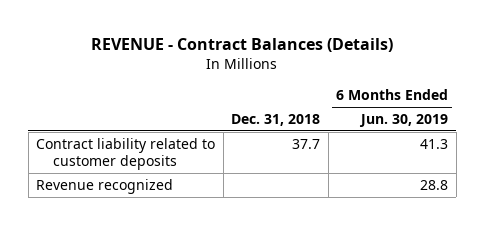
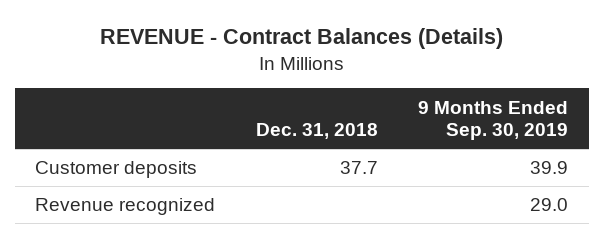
- | Dec. 31, 2018 | 6 Months Ended Jun. 30, 2019
+ | Dec. 31, 2018 | 9 Months Ended Sep. 30, 2019
- Contract liability related to customer deposits | 37.7 | 41.3
+ Customer deposits | 37.7 | 39.9

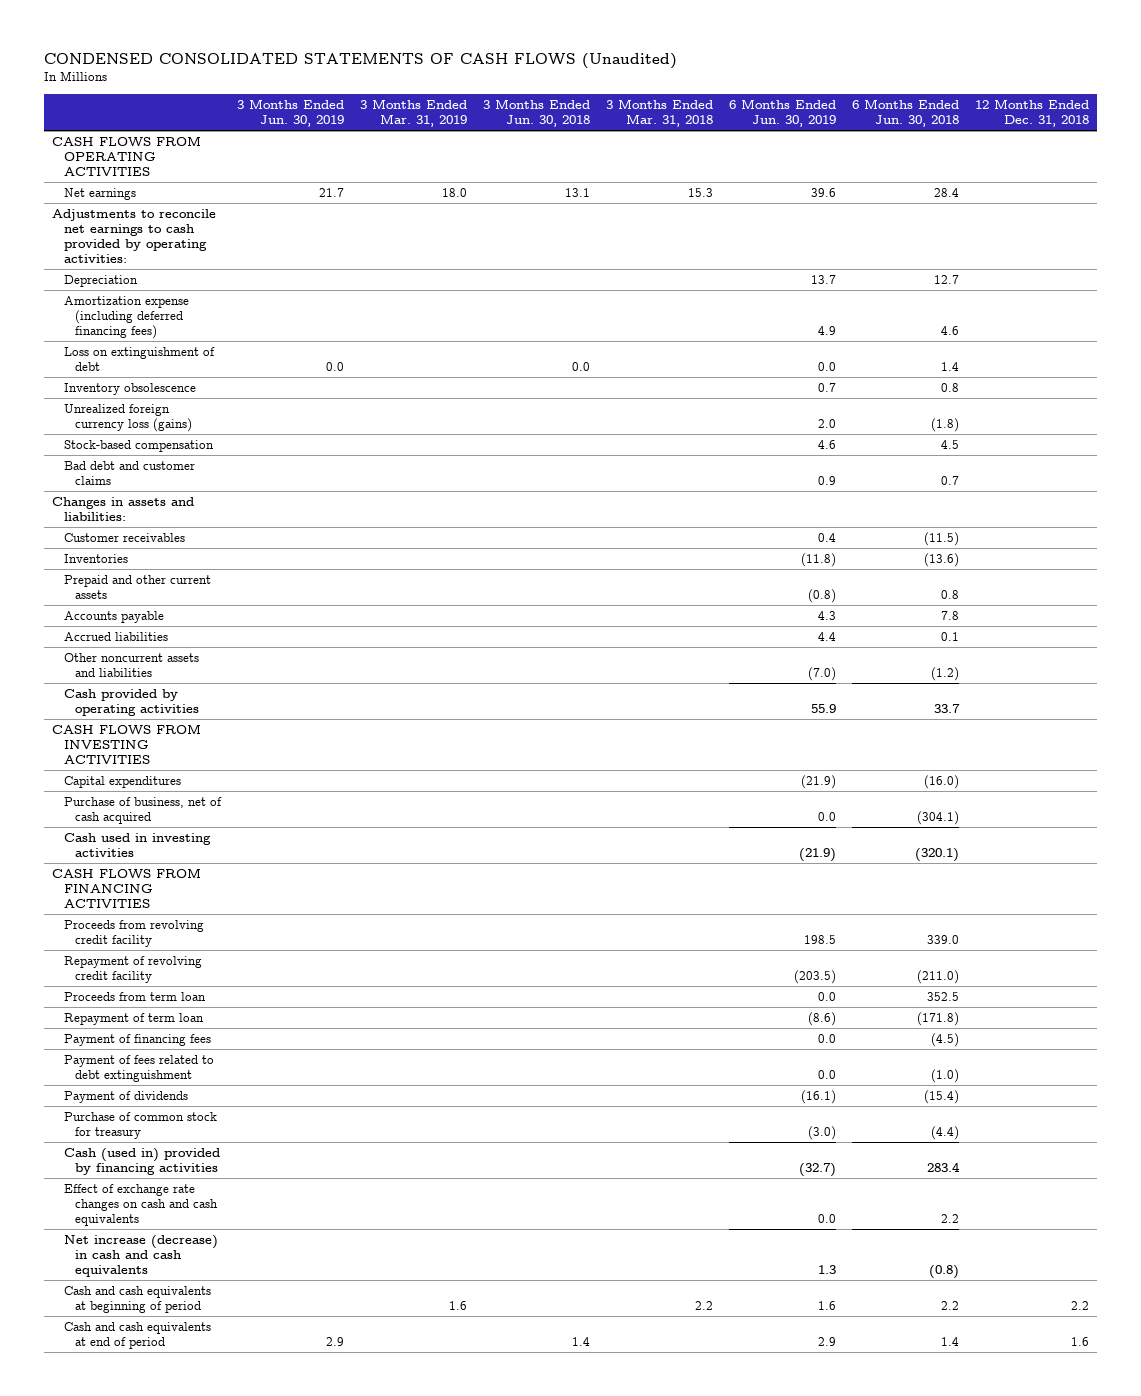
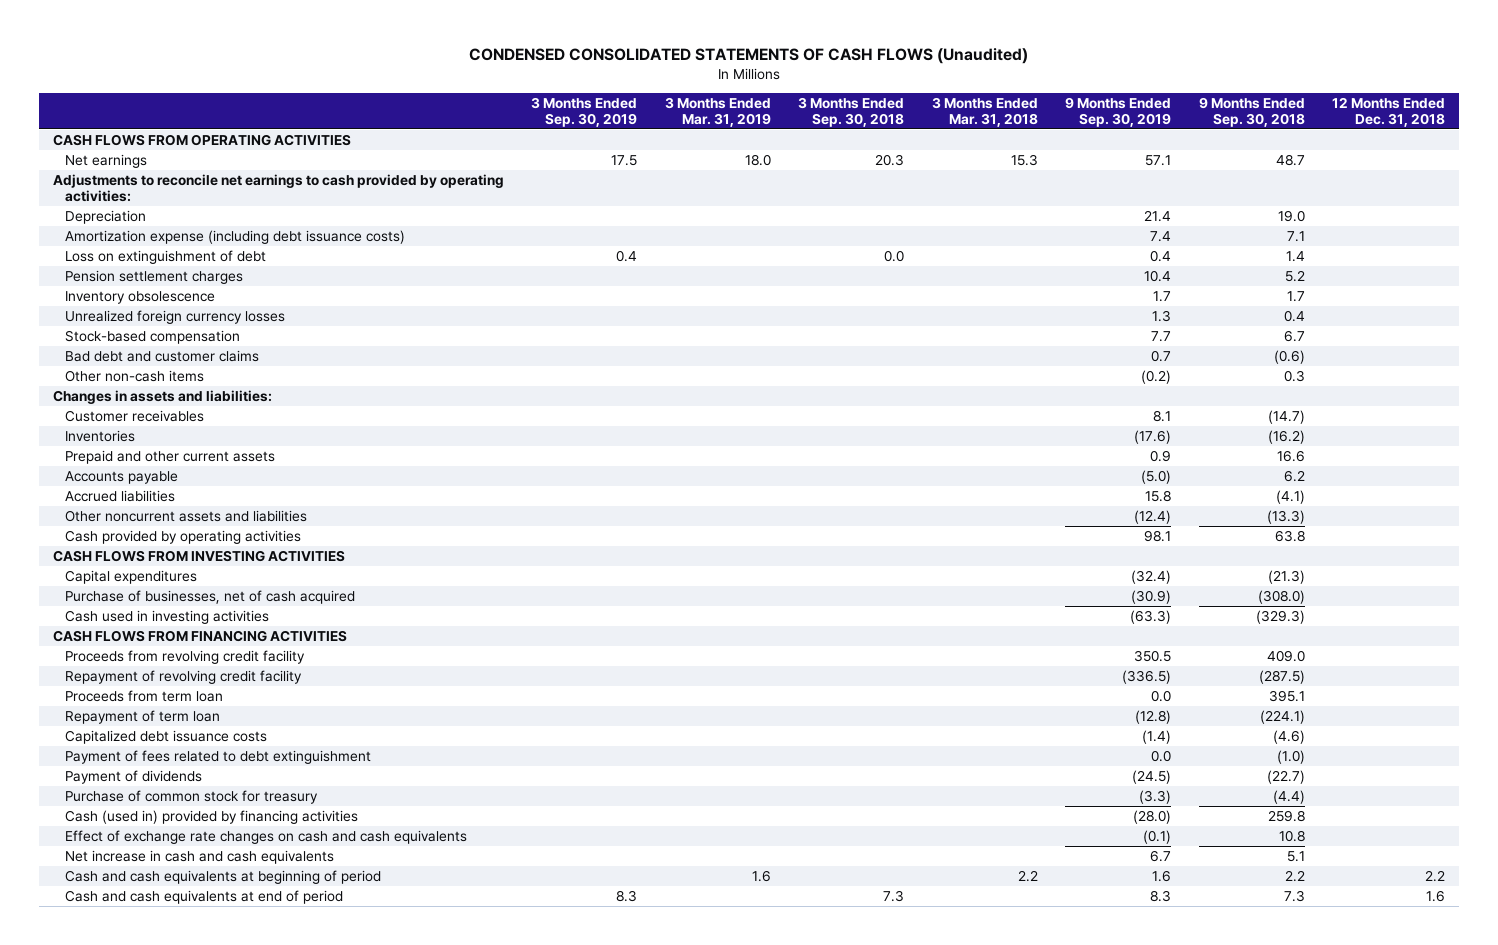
- | 3 Months Ended Jun. 30, 2019 | 3 Months Ended Mar. 31, 2019 | 3 Months Ended Jun. 30, 2018 | 3 Months Ended Mar. 31, 2018 | 6 Months Ended Jun. 30, 2019 | 6 Months Ended Jun. 30, 2018 | 12 Months Ended Dec. 31, 2018
+ | 3 Months Ended Sep. 30, 2019 | 3 Months Ended Mar. 31, 2019 | 3 Months Ended Sep. 30, 2018 | 3 Months Ended Mar. 31, 2018 | 9 Months Ended Sep. 30, 2019 | 9 Months Ended Sep. 30, 2018 | 12 Months Ended Dec. 31, 2018
- Amortization expense (including deferred financing fees) | | | | | 4.9 | 4.6 |
+ Amortization expense (including debt issuance costs) | | | | | 7.4 | 7.1 |
+ Pension settlement charges | | | | | 10.4 | 5.2 |
- Unrealized foreign currency loss (gains) | | | | | 2.0 | (1.8) |
+ Unrealized foreign currency losses | | | | | 1.3 | 0.4 |
+ Other non-cash items | | | | | (0.2) | 0.3 |
- Purchase of business, net of cash acquired | | | | | 0.0 | (304.1) |
+ Purchase of businesses, net of cash acquired | | | | | (30.9) | (308.0) |
- Payment of financing fees | | | | | 0.0 | (4.5) |
+ Capitalized debt issuance costs | | | | | (1.4) | (4.6) |
- Net increase (decrease) in cash and cash equivalents | | | | | 1.3 | (0.8) |
+ Net increase in cash and cash equivalents | | | | | 6.7 | 5.1 |

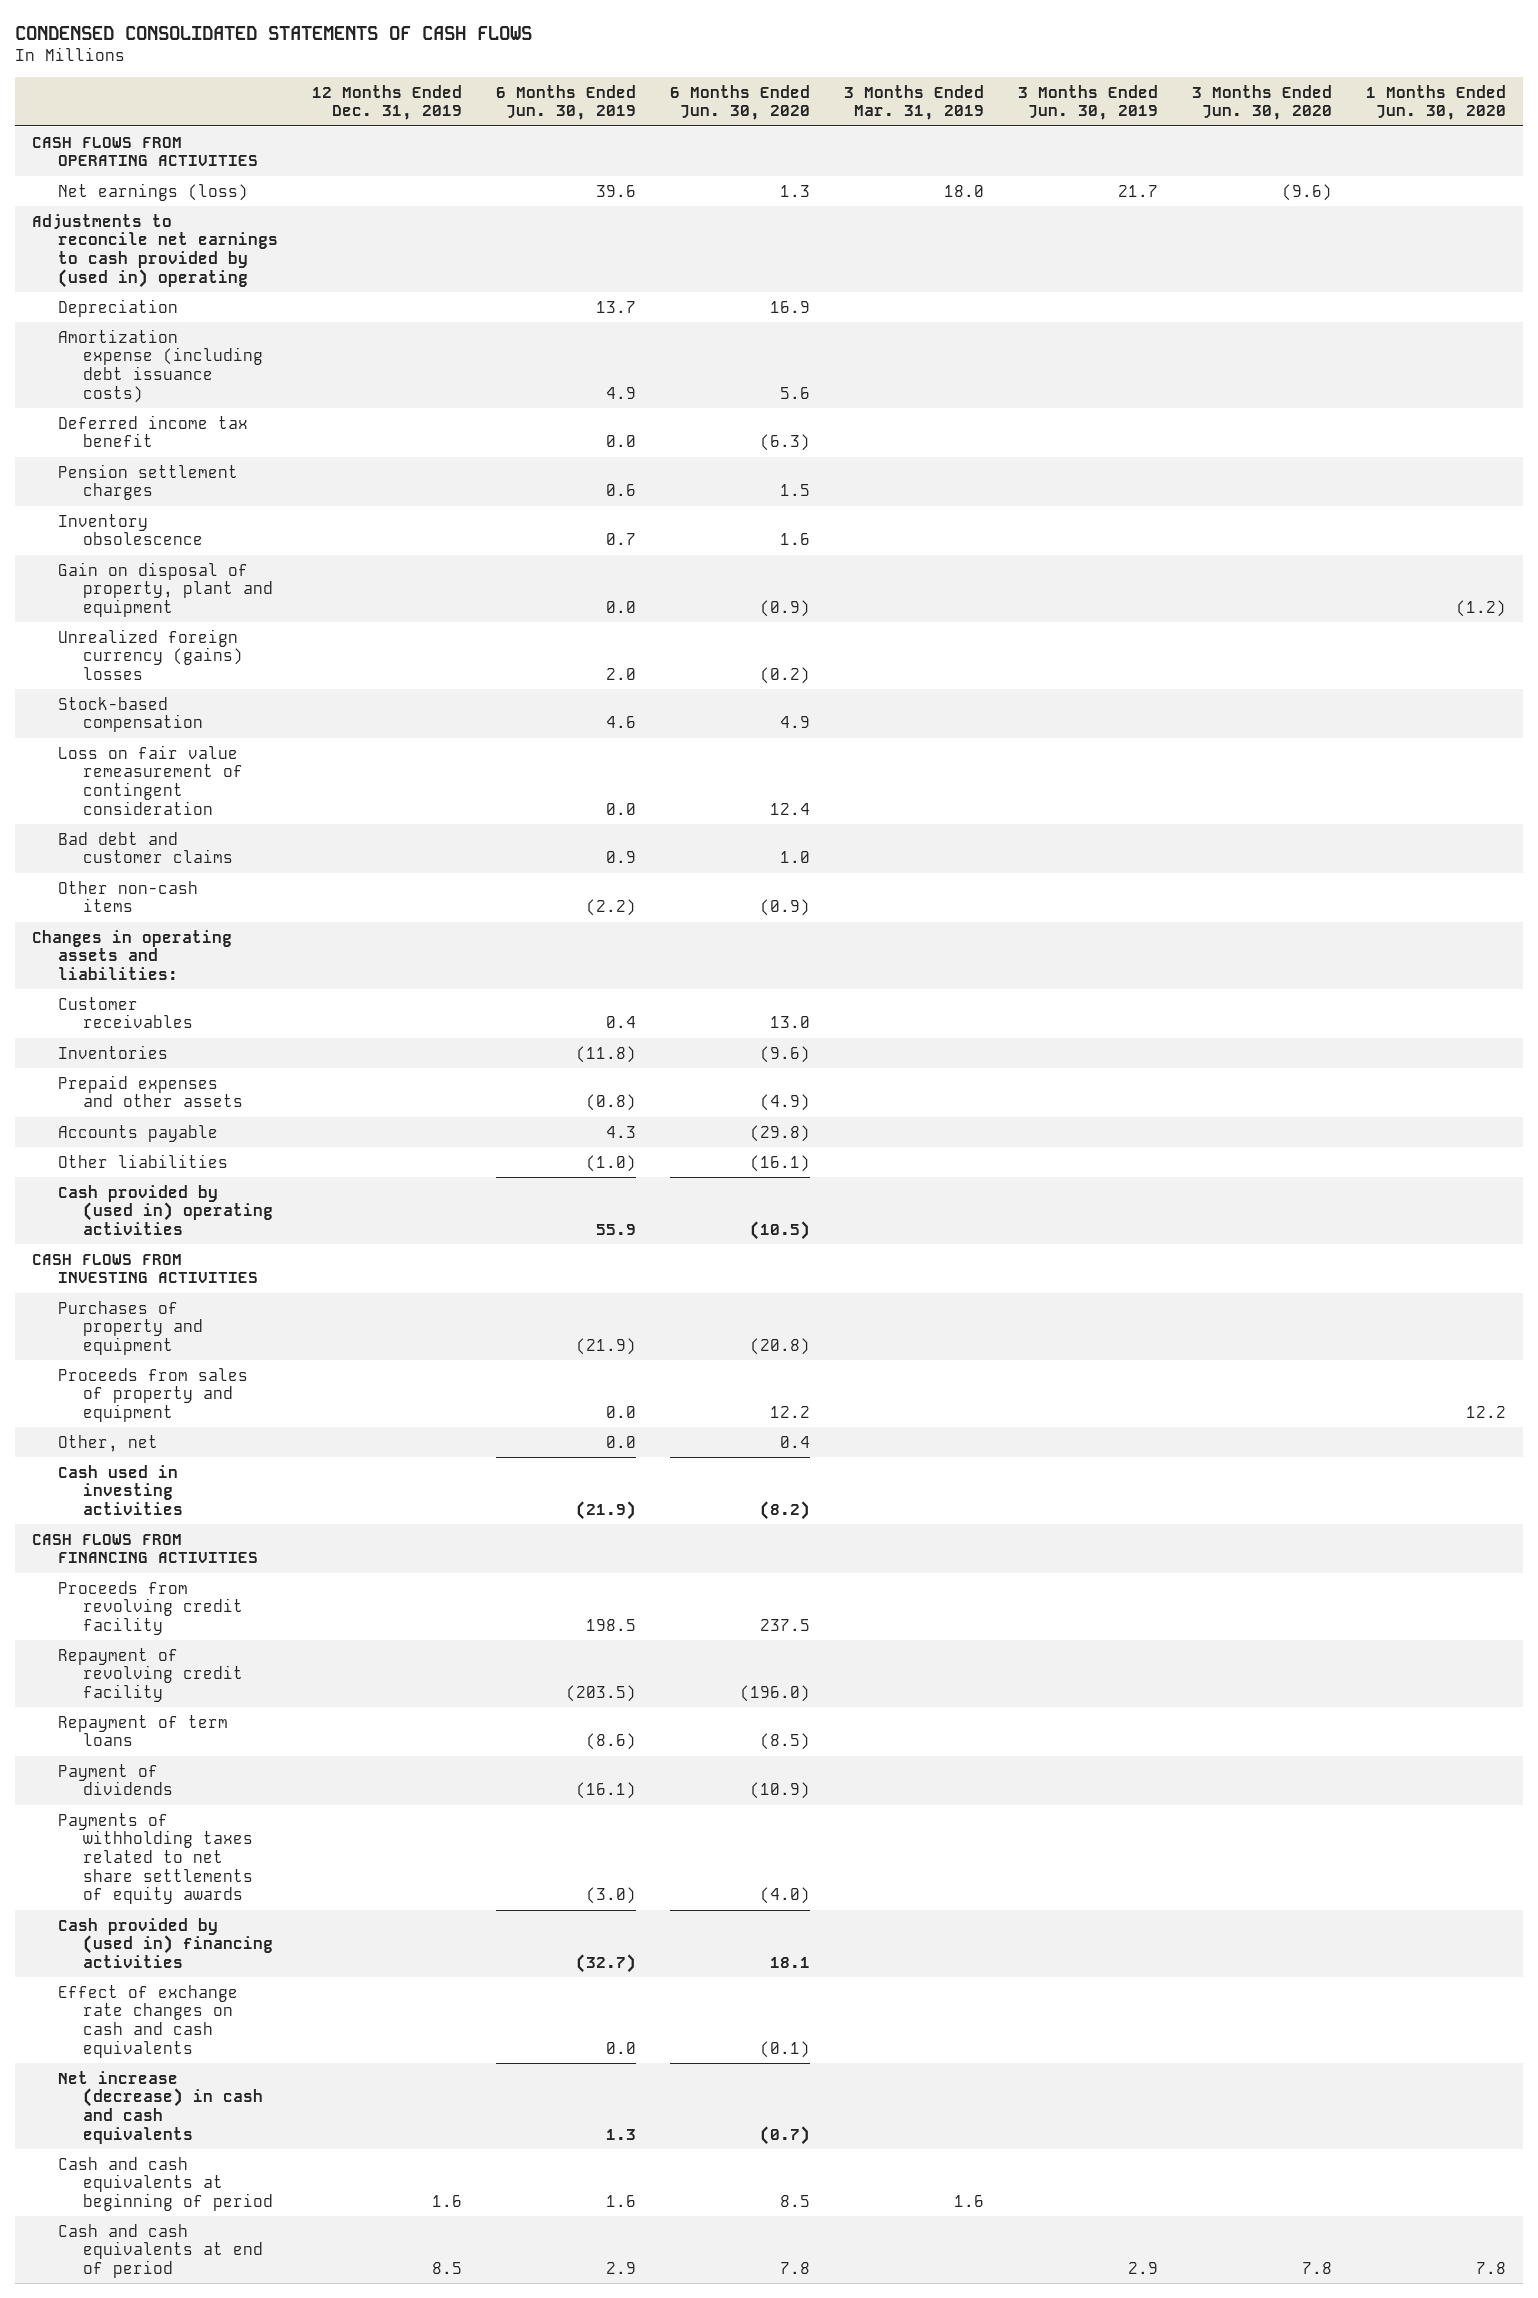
- CONDENSED CONSOLIDATED STATEMENTS OF CASH FLOWS (Unaudited)
+ CONDENSED CONSOLIDATED STATEMENTS OF CASH FLOWS
- | 3 Months Ended Sep. 30, 2019 | 3 Months Ended Mar. 31, 2019 | 3 Months Ended Sep. 30, 2018 | 3 Months Ended Mar. 31, 2018 | 9 Months Ended Sep. 30, 2019 | 9 Months Ended Sep. 30, 2018 | 12 Months Ended Dec. 31, 2018
+ | 12 Months Ended Dec. 31, 2019 | 6 Months Ended Jun. 30, 2019 | 6 Months Ended Jun. 30, 2020 | 3 Months Ended Mar. 31, 2019 | 3 Months Ended Jun. 30, 2019 | 3 Months Ended Jun. 30, 2020 | 1 Months Ended Jun. 30, 2020
- Net earnings | 17.5 | 18.0 | 20.3 | 15.3 | 57.1 | 48.7 |
- Adjustments to reconcile net earnings to cash provided by operating activities:
+ Net earnings (loss) | | 39.6 | 1.3 | 18.0 | 21.7 | (9.6) |
+ Adjustments to reconcile net earnings to cash provided by (used in) operating
- Loss on extinguishment of debt | 0.4 | | 0.0 | | 0.4 | 1.4 |
+ Deferred income tax benefit | | 0.0 | (6.3) | | | |
- Unrealized foreign currency losses | | | | | 1.3 | 0.4 |
+ Gain on disposal of property, plant and equipment | | 0.0 | (0.9) | | | | (1.2)
+ Unrealized foreign currency (gains) losses | | 2.0 | (0.2) | | | |
+ Loss on fair value remeasurement of contingent consideration | | 0.0 | 12.4 | | | |
- Changes in assets and liabilities:
+ Changes in operating assets and liabilities:
- Prepaid and other current assets | | | | | 0.9 | 16.6 |
+ Prepaid expenses and other assets | | (0.8) | (4.9) | | | |
- Accrued liabilities | | | | | 15.8 | (4.1) |
- Other noncurrent assets and liabilities | | | | | (12.4) | (13.3) |
- Cash provided by operating activities | | | | | 98.1 | 63.8 |
+ Other liabilities | | (1.0) | (16.1) | | | |
+ Cash provided by (used in) operating activities | | 55.9 | (10.5) | | | |
- Capital expenditures | | | | | (32.4) | (21.3) |
- Purchase of businesses, net of cash acquired | | | | | (30.9) | (308.0) |
+ Purchases of property and equipment | | (21.9) | (20.8) | | | |
+ Proceeds from sales of property and equipment | | 0.0 | 12.2 | | | | 12.2
+ Other, net | | 0.0 | 0.4 | | | |
- Proceeds from term loan | | | | | 0.0 | 395.1 |
- Repayment of term loan | | | | | (12.8) | (224.1) |
- Capitalized debt issuance costs | | | | | (1.4) | (4.6) |
- Payment of fees related to debt extinguishment | | | | | 0.0 | (1.0) |
+ Repayment of term loans | | (8.6) | (8.5) | | | |
- Purchase of common stock for treasury | | | | | (3.3) | (4.4) |
- Cash (used in) provided by financing activities | | | | | (28.0) | 259.8 |
+ Payments of withholding taxes related to net share settlements of equity awards | | (3.0) | (4.0) | | | |
+ Cash provided by (used in) financing activities | | (32.7) | 18.1 | | | |
- Net increase in cash and cash equivalents | | | | | 6.7 | 5.1 |
+ Net increase (decrease) in cash and cash equivalents | | 1.3 | (0.7) | | | |

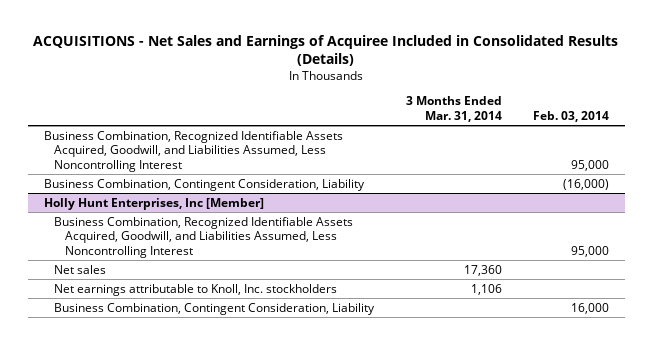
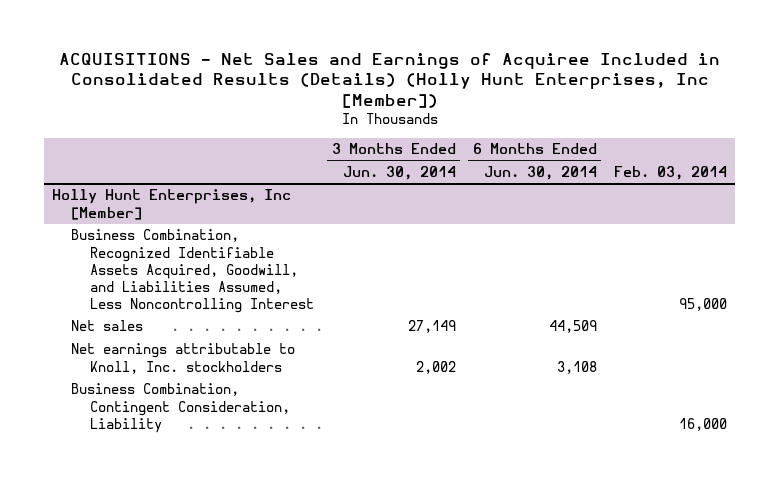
- ACQUISITIONS - Net Sales and Earnings of Acquiree Included in Consolidated Results (Details)
+ ACQUISITIONS - Net Sales and Earnings of Acquiree Included in Consolidated Results (Details) (Holly Hunt Enterprises, Inc [Member])
- | 3 Months Ended Mar. 31, 2014 | Feb. 03, 2014
+ | 3 Months Ended Jun. 30, 2014 | 6 Months Ended Jun. 30, 2014 | Feb. 03, 2014
- Business Combination, Recognized Identifiable Assets Acquired, Goodwill, and Liabilities Assumed, Less Noncontrolling Interest | | 95,000
- Business Combination, Contingent Consideration, Liability | | (16,000)

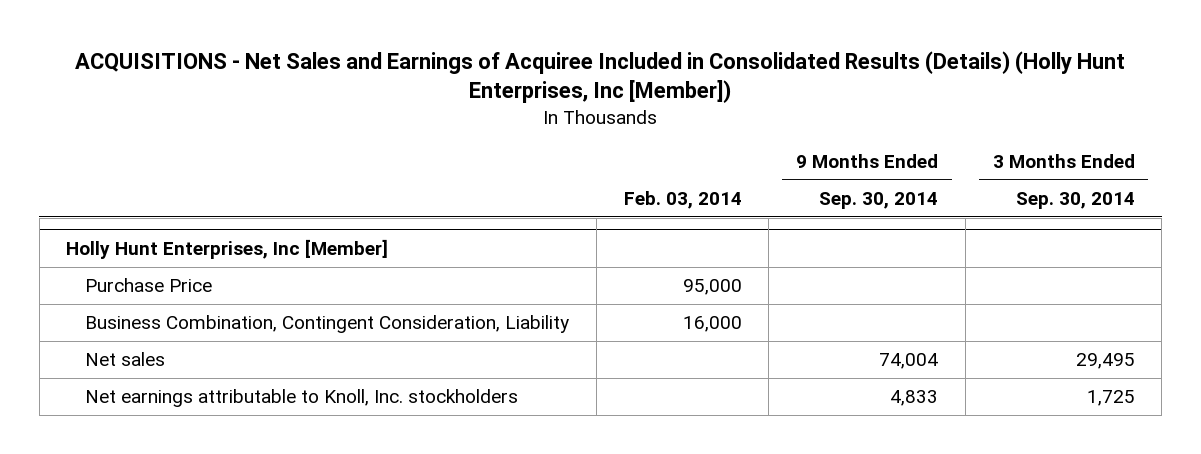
- | 3 Months Ended Jun. 30, 2014 | 6 Months Ended Jun. 30, 2014 | Feb. 03, 2014
+ | Feb. 03, 2014 | 9 Months Ended Sep. 30, 2014 | 3 Months Ended Sep. 30, 2014
@ Holly Hunt Enterprises, Inc [Member]
- Business Combination, Recognized Identifiable Assets Acquired, Goodwill, and Liabilities Assumed, Less Noncontrolling Interest | | | 95,000
+ Purchase Price | 95,000 | |
moved up: Business Combination, Contingent Consideration, Liability | 16,000 | |

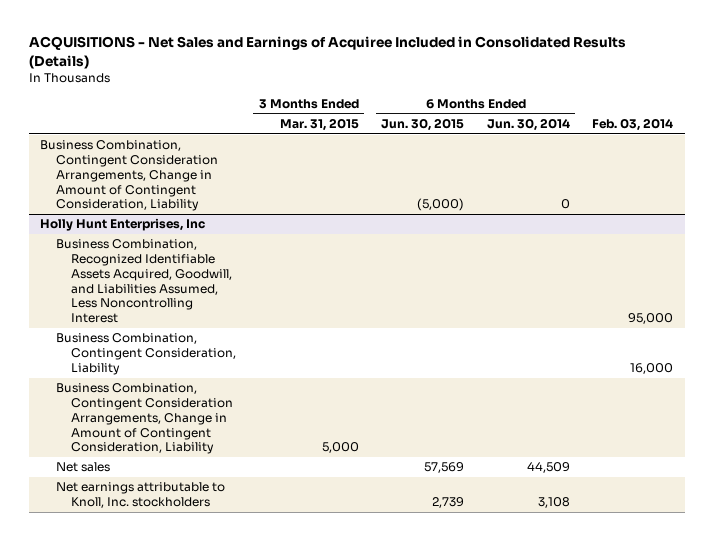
- ACQUISITIONS - Net Sales and Earnings of Acquiree Included in Consolidated Results (Details) (Holly Hunt Enterprises, Inc [Member])
+ ACQUISITIONS - Net Sales and Earnings of Acquiree Included in Consolidated Results (Details)
- | Feb. 03, 2014 | 9 Months Ended Sep. 30, 2014 | 3 Months Ended Sep. 30, 2014
+ | 3 Months Ended Mar. 31, 2015 | 6 Months Ended Jun. 30, 2015 | 6 Months Ended Jun. 30, 2014 | Feb. 03, 2014
- Holly Hunt Enterprises, Inc [Member]
- Purchase Price | 95,000 | |
+ Business Combination, Contingent Consideration Arrangements, Change in Amount of Contingent Consideration, Liability | | (5,000) | 0 |
+ Holly Hunt Enterprises, Inc
+ Business Combination, Recognized Identifiable Assets Acquired, Goodwill, and Liabilities Assumed, Less Noncontrolling Interest | | | | 95,000
+ Business Combination, Contingent Consideration Arrangements, Change in Amount of Contingent Consideration, Liability | 5,000 | | |

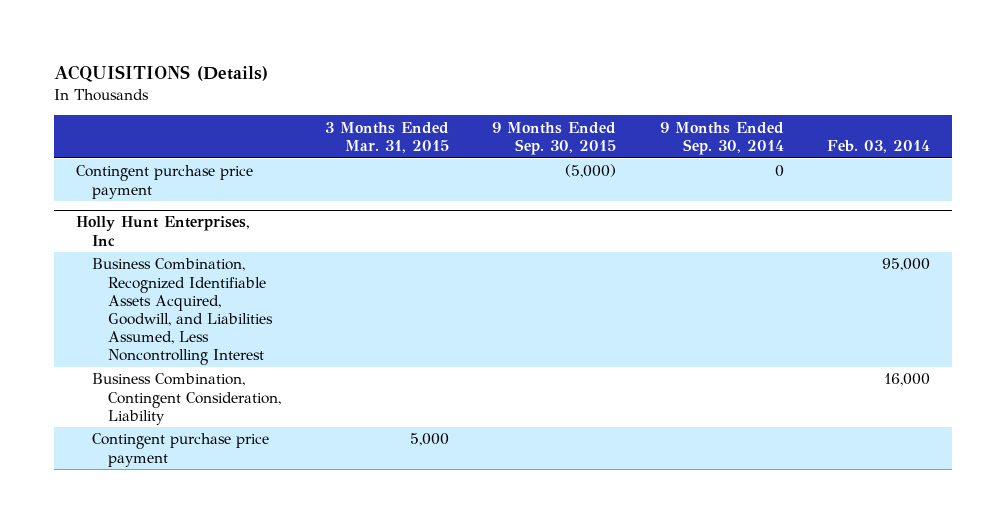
- ACQUISITIONS - Net Sales and Earnings of Acquiree Included in Consolidated Results (Details)
+ ACQUISITIONS (Details)
- | 3 Months Ended Mar. 31, 2015 | 6 Months Ended Jun. 30, 2015 | 6 Months Ended Jun. 30, 2014 | Feb. 03, 2014
+ | 3 Months Ended Mar. 31, 2015 | 9 Months Ended Sep. 30, 2015 | 9 Months Ended Sep. 30, 2014 | Feb. 03, 2014
- Business Combination, Contingent Consideration Arrangements, Change in Amount of Contingent Consideration, Liability | | (5,000) | 0 |
+ Contingent purchase price payment | | (5,000) | 0 |
@ Holly Hunt Enterprises, Inc
- Business Combination, Contingent Consideration Arrangements, Change in Amount of Contingent Consideration, Liability | 5,000 | | |
- Net sales | | 57,569 | 44,509 |
- Net earnings attributable to Knoll, Inc. stockholders | | 2,739 | 3,108 |
+ Contingent purchase price payment | 5,000 | | |

